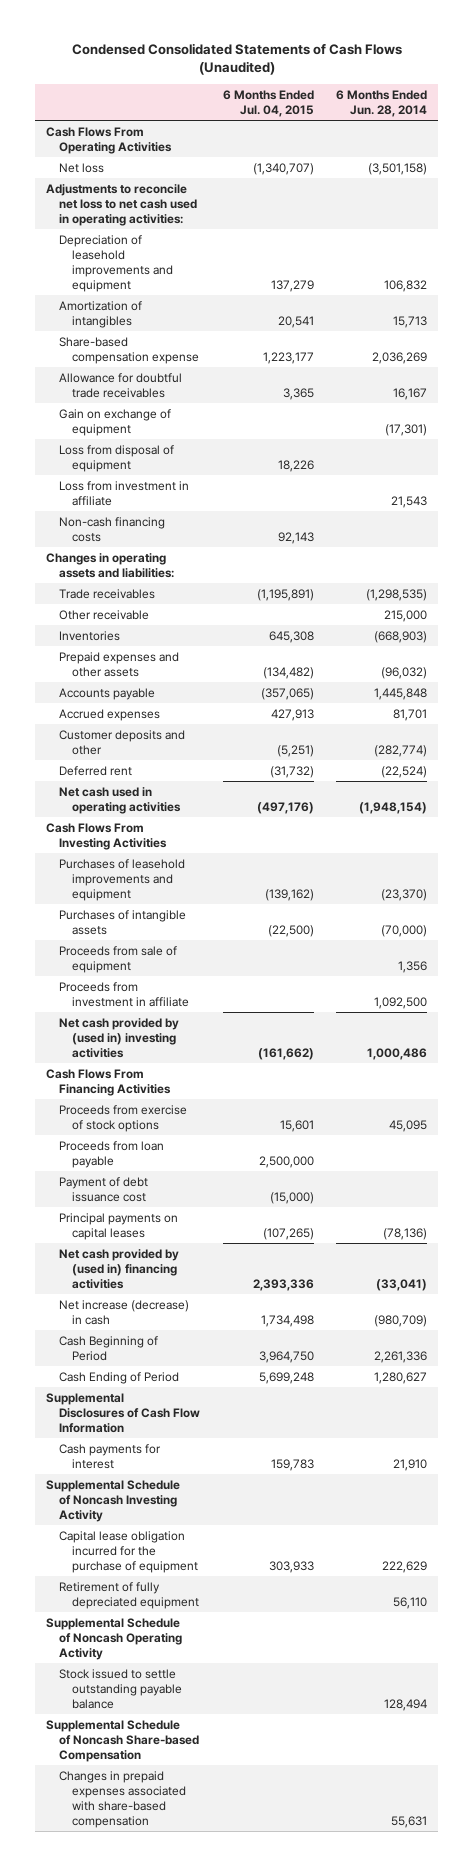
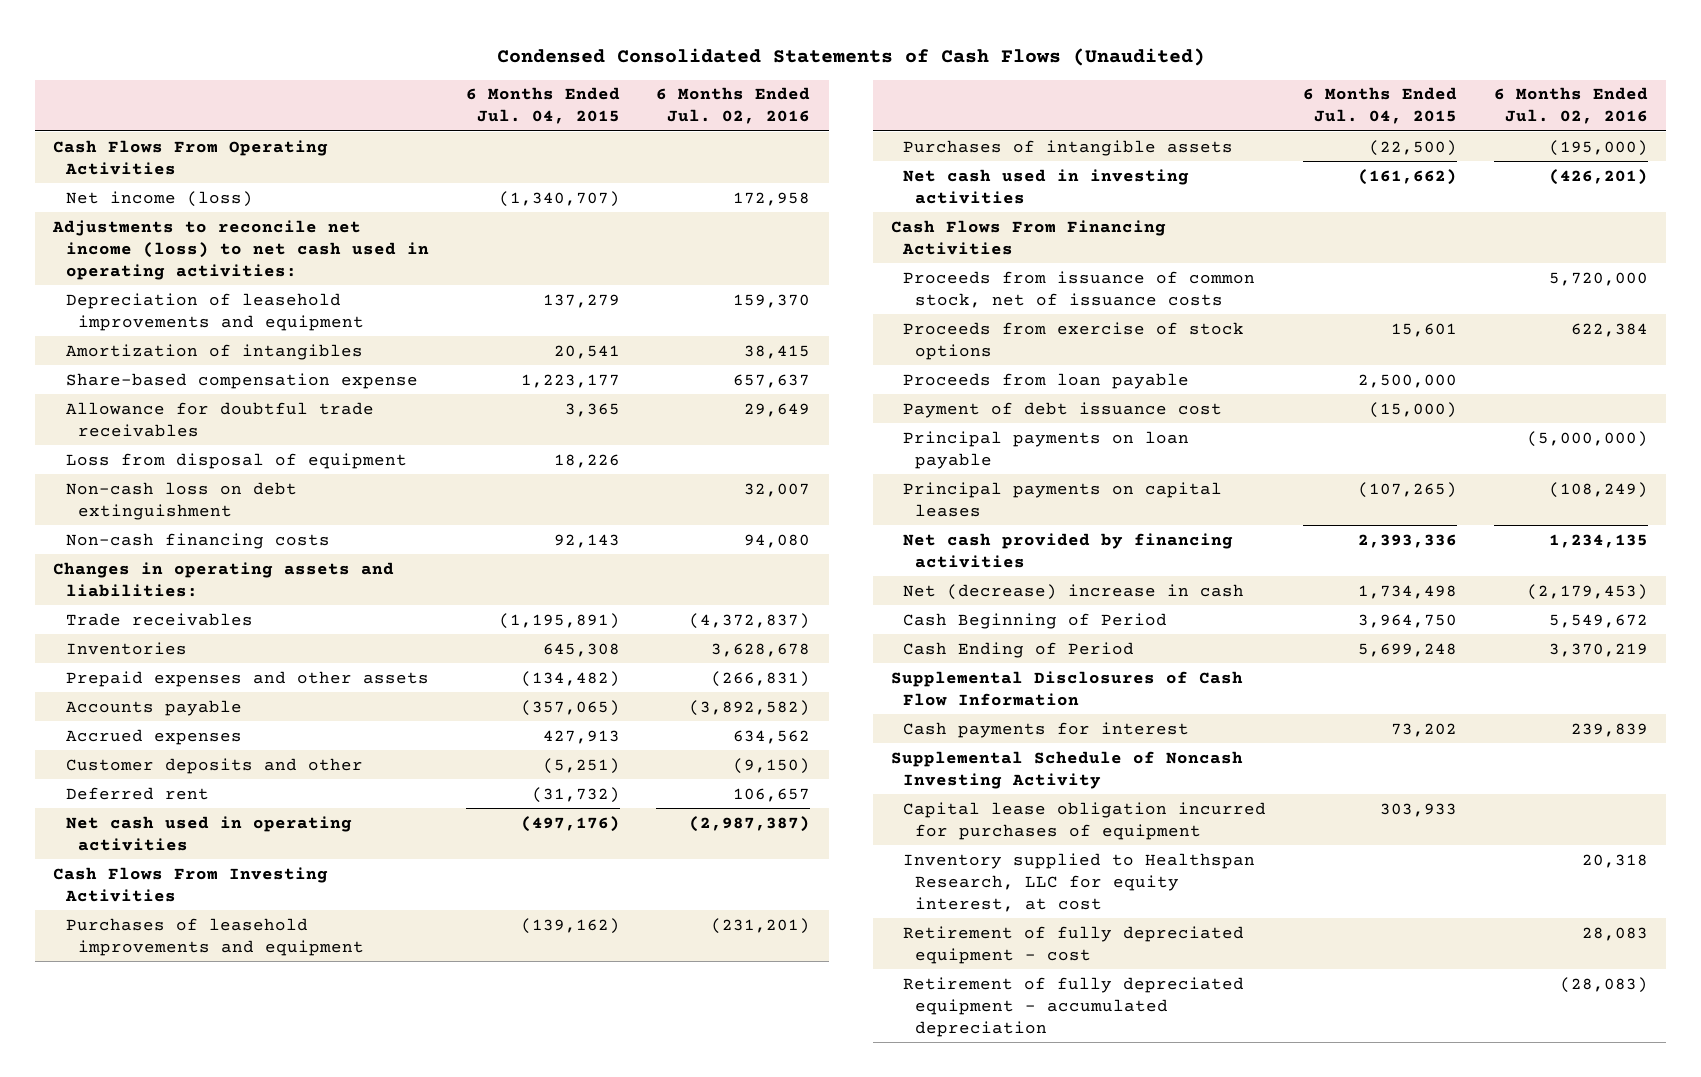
- | 6 Months Ended Jul. 04, 2015 | 6 Months Ended Jun. 28, 2014
+ | 6 Months Ended Jul. 04, 2015 | 6 Months Ended Jul. 02, 2016
- Net loss | (1,340,707) | (3,501,158)
- Adjustments to reconcile net loss to net cash used in operating activities:
+ Net income (loss) | (1,340,707) | 172,958
+ Adjustments to reconcile net income (loss) to net cash used in operating activities:
- Gain on exchange of equipment | | (17,301)
- Loss from investment in affiliate | | 21,543
+ Non-cash loss on debt extinguishment | | 32,007
- Other receivable | | 215,000
- Proceeds from sale of equipment | | 1,356
- Proceeds from investment in affiliate | | 1,092,500
- Net cash provided by (used in) investing activities | (161,662) | 1,000,486
+ Net cash used in investing activities | (161,662) | (426,201)
+ Proceeds from issuance of common stock, net of issuance costs | | 5,720,000
+ Principal payments on loan payable | | (5,000,000)
- Net cash provided by (used in) financing activities | 2,393,336 | (33,041)
- Net increase (decrease) in cash | 1,734,498 | (980,709)
+ Net cash provided by financing activities | 2,393,336 | 1,234,135
+ Net (decrease) increase in cash | 1,734,498 | (2,179,453)
- Cash payments for interest | 159,783 | 21,910
+ Cash payments for interest | 73,202 | 239,839
- Capital lease obligation incurred for the purchase of equipment | 303,933 | 222,629
- Retirement of fully depreciated equipment | | 56,110
- Supplemental Schedule of Noncash Operating Activity
- Stock issued to settle outstanding payable balance | | 128,494
- Supplemental Schedule of Noncash Share-based Compensation
- Changes in prepaid expenses associated with share-based compensation | | 55,631
+ Capital lease obligation incurred for purchases of equipment | 303,933 |
+ Inventory supplied to Healthspan Research, LLC for equity interest, at cost | | 20,318
+ Retirement of fully depreciated equipment - cost | | 28,083
+ Retirement of fully depreciated equipment - accumulated depreciation | | (28,083)

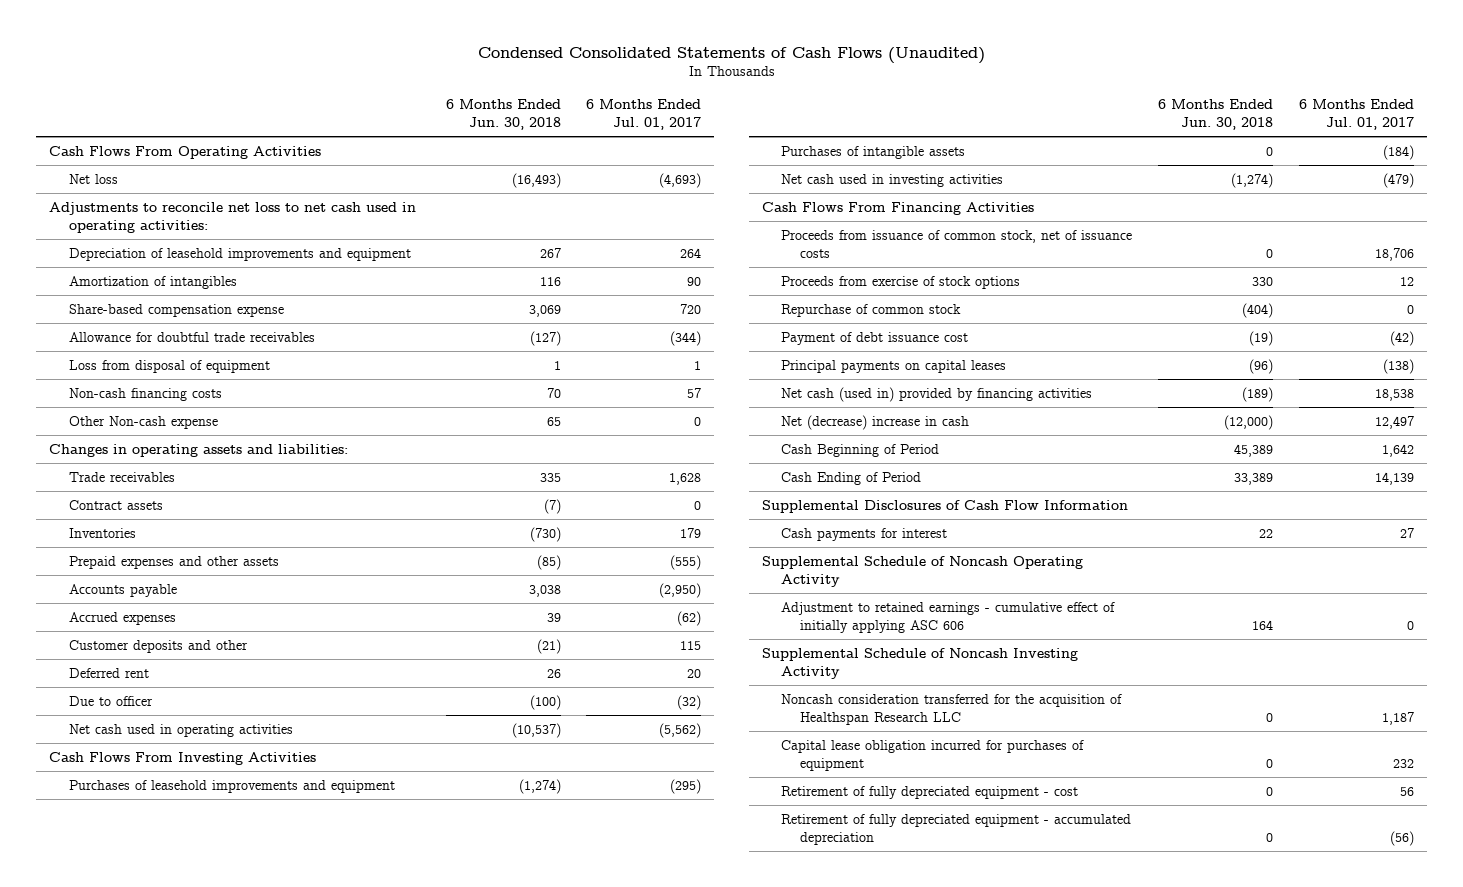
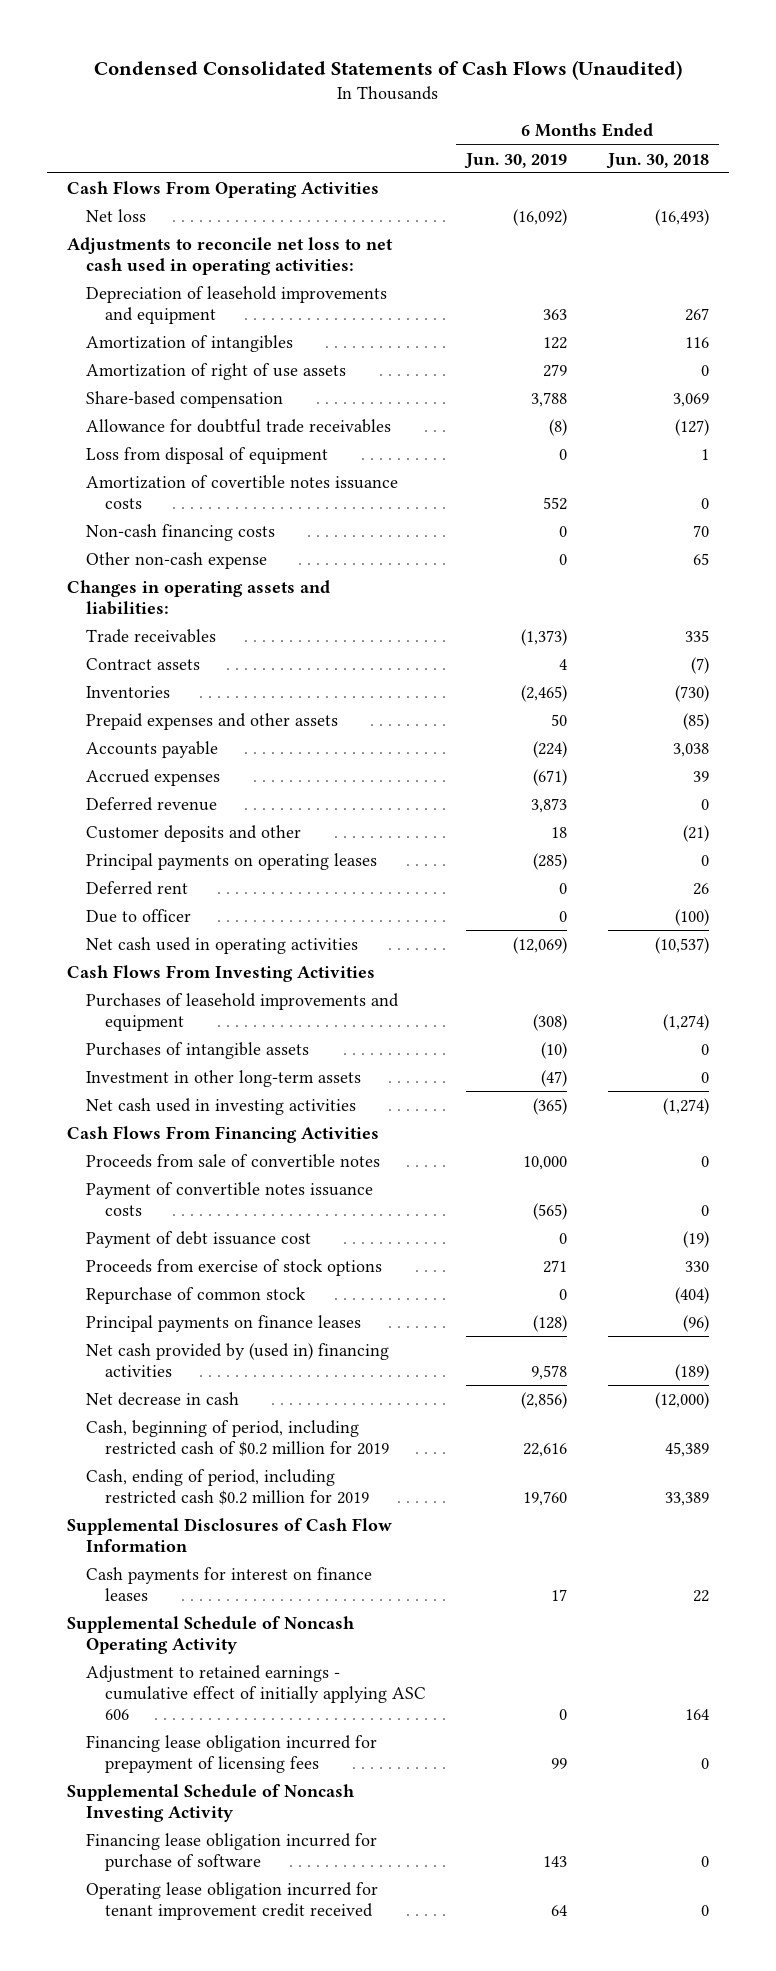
- | 6 Months Ended Jun. 30, 2018 | 6 Months Ended Jul. 01, 2017
+ | 6 Months Ended Jun. 30, 2019 | 6 Months Ended Jun. 30, 2018
- Share-based compensation expense | 3,069 | 720
+ Amortization of right of use assets | 279 | 0
+ Share-based compensation | 3,788 | 3,069
+ Amortization of covertible notes issuance costs | 552 | 0
- Other Non-cash expense | 65 | 0
+ Other non-cash expense | 0 | 65
+ Deferred revenue | 3,873 | 0
+ Principal payments on operating leases | (285) | 0
+ Investment in other long-term assets | (47) | 0
- Proceeds from issuance of common stock, net of issuance costs | 0 | 18,706
+ Proceeds from sale of convertible notes | 10,000 | 0
+ Payment of convertible notes issuance costs | (565) | 0
moved up: Payment of debt issuance cost | 0 | (19)
- Principal payments on capital leases | (96) | (138)
- Net cash (used in) provided by financing activities | (189) | 18,538
- Net (decrease) increase in cash | (12,000) | 12,497
- Cash Beginning of Period | 45,389 | 1,642
- Cash Ending of Period | 33,389 | 14,139
+ Principal payments on finance leases | (128) | (96)
+ Net cash provided by (used in) financing activities | 9,578 | (189)
+ Net decrease in cash | (2,856) | (12,000)
+ Cash, beginning of period, including restricted cash of $0.2 million for 2019 | 22,616 | 45,389
+ Cash, ending of period, including restricted cash $0.2 million for 2019 | 19,760 | 33,389
- Cash payments for interest | 22 | 27
+ Cash payments for interest on finance leases | 17 | 22
+ Financing lease obligation incurred for prepayment of licensing fees | 99 | 0
- Noncash consideration transferred for the acquisition of Healthspan Research LLC | 0 | 1,187
- Capital lease obligation incurred for purchases of equipment | 0 | 232
- Retirement of fully depreciated equipment - cost | 0 | 56
- Retirement of fully depreciated equipment - accumulated depreciation | 0 | (56)
+ Financing lease obligation incurred for purchase of software | 143 | 0
+ Operating lease obligation incurred for tenant improvement credit received | 64 | 0

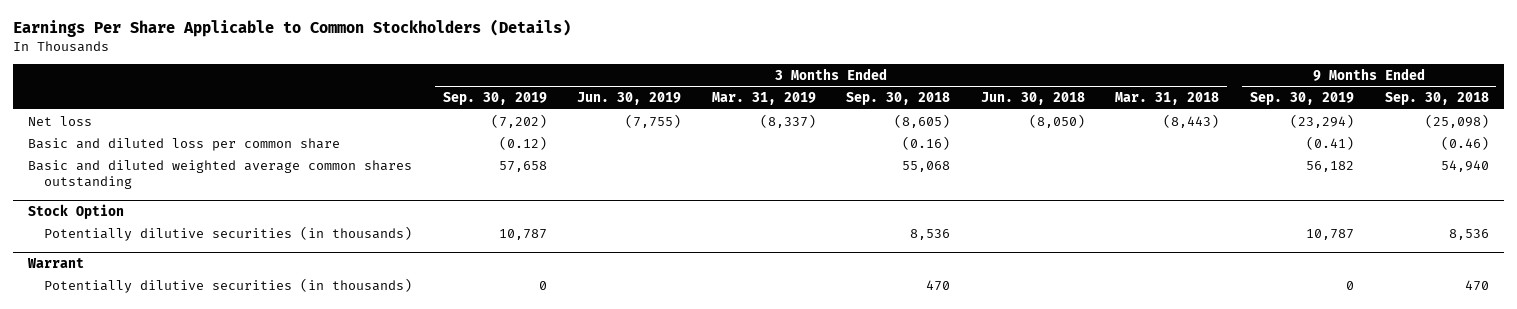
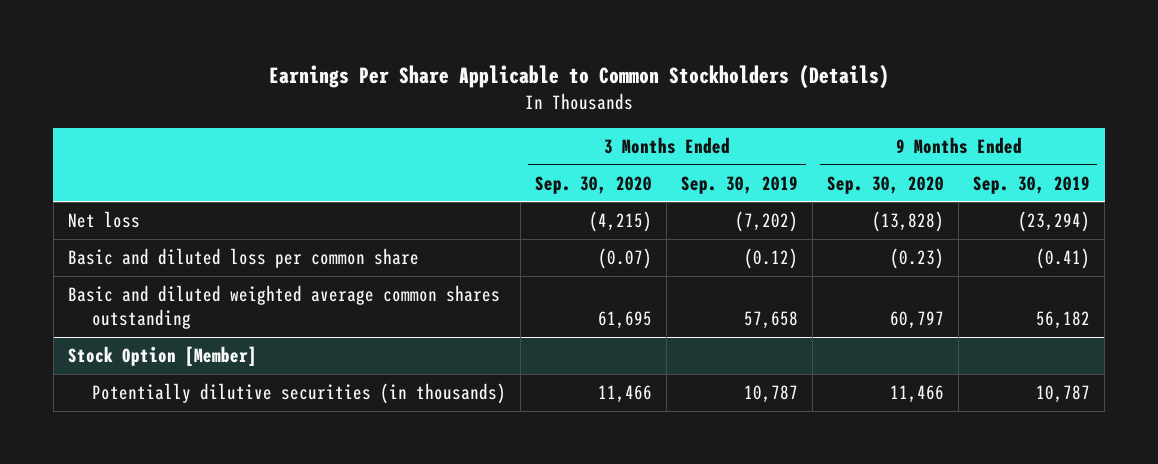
- | 3 Months Ended Sep. 30, 2019 | 3 Months Ended Jun. 30, 2019 | 3 Months Ended Mar. 31, 2019 | 3 Months Ended Sep. 30, 2018 | 3 Months Ended Jun. 30, 2018 | 3 Months Ended Mar. 31, 2018 | 9 Months Ended Sep. 30, 2019 | 9 Months Ended Sep. 30, 2018
+ | 3 Months Ended Sep. 30, 2020 | 3 Months Ended Sep. 30, 2019 | 9 Months Ended Sep. 30, 2020 | 9 Months Ended Sep. 30, 2019
- Stock Option
+ Stock Option [Member]
- Warrant
- Potentially dilutive securities (in thousands) | 0 | | | 470 | | | 0 | 470

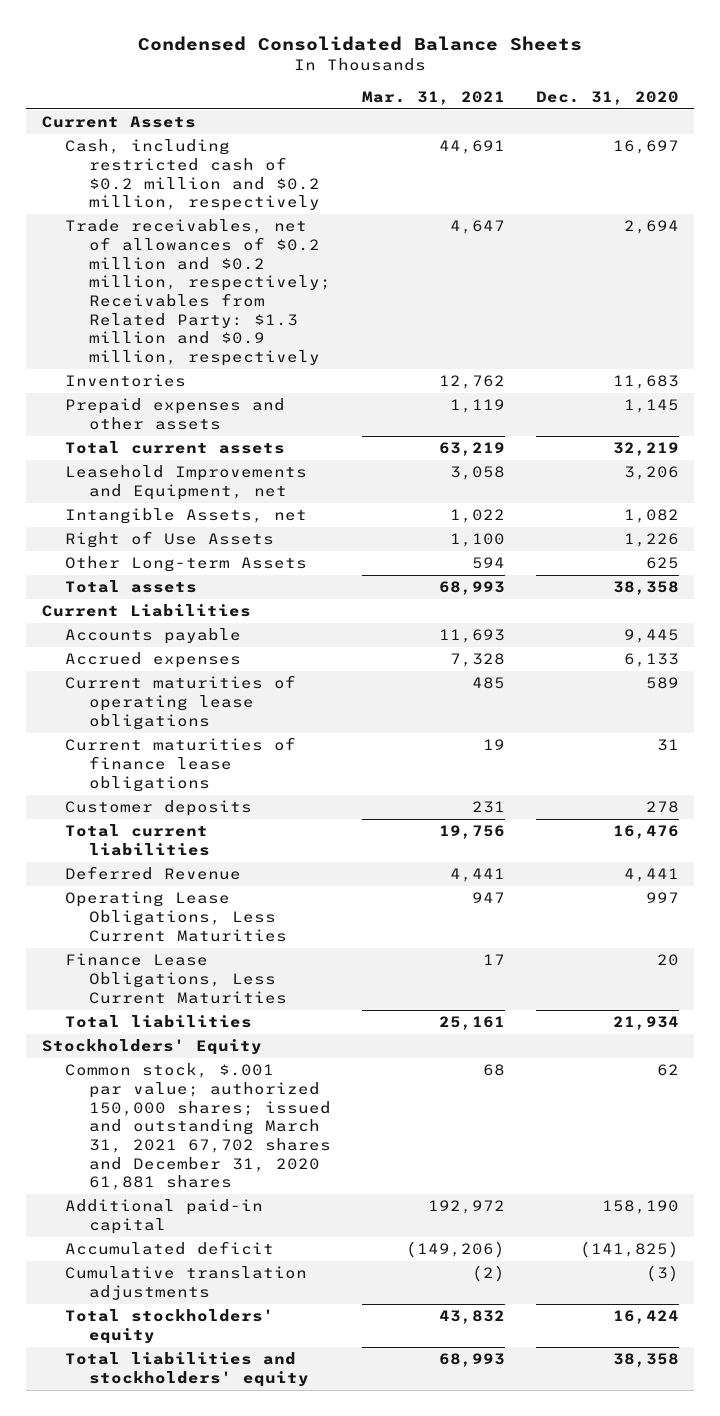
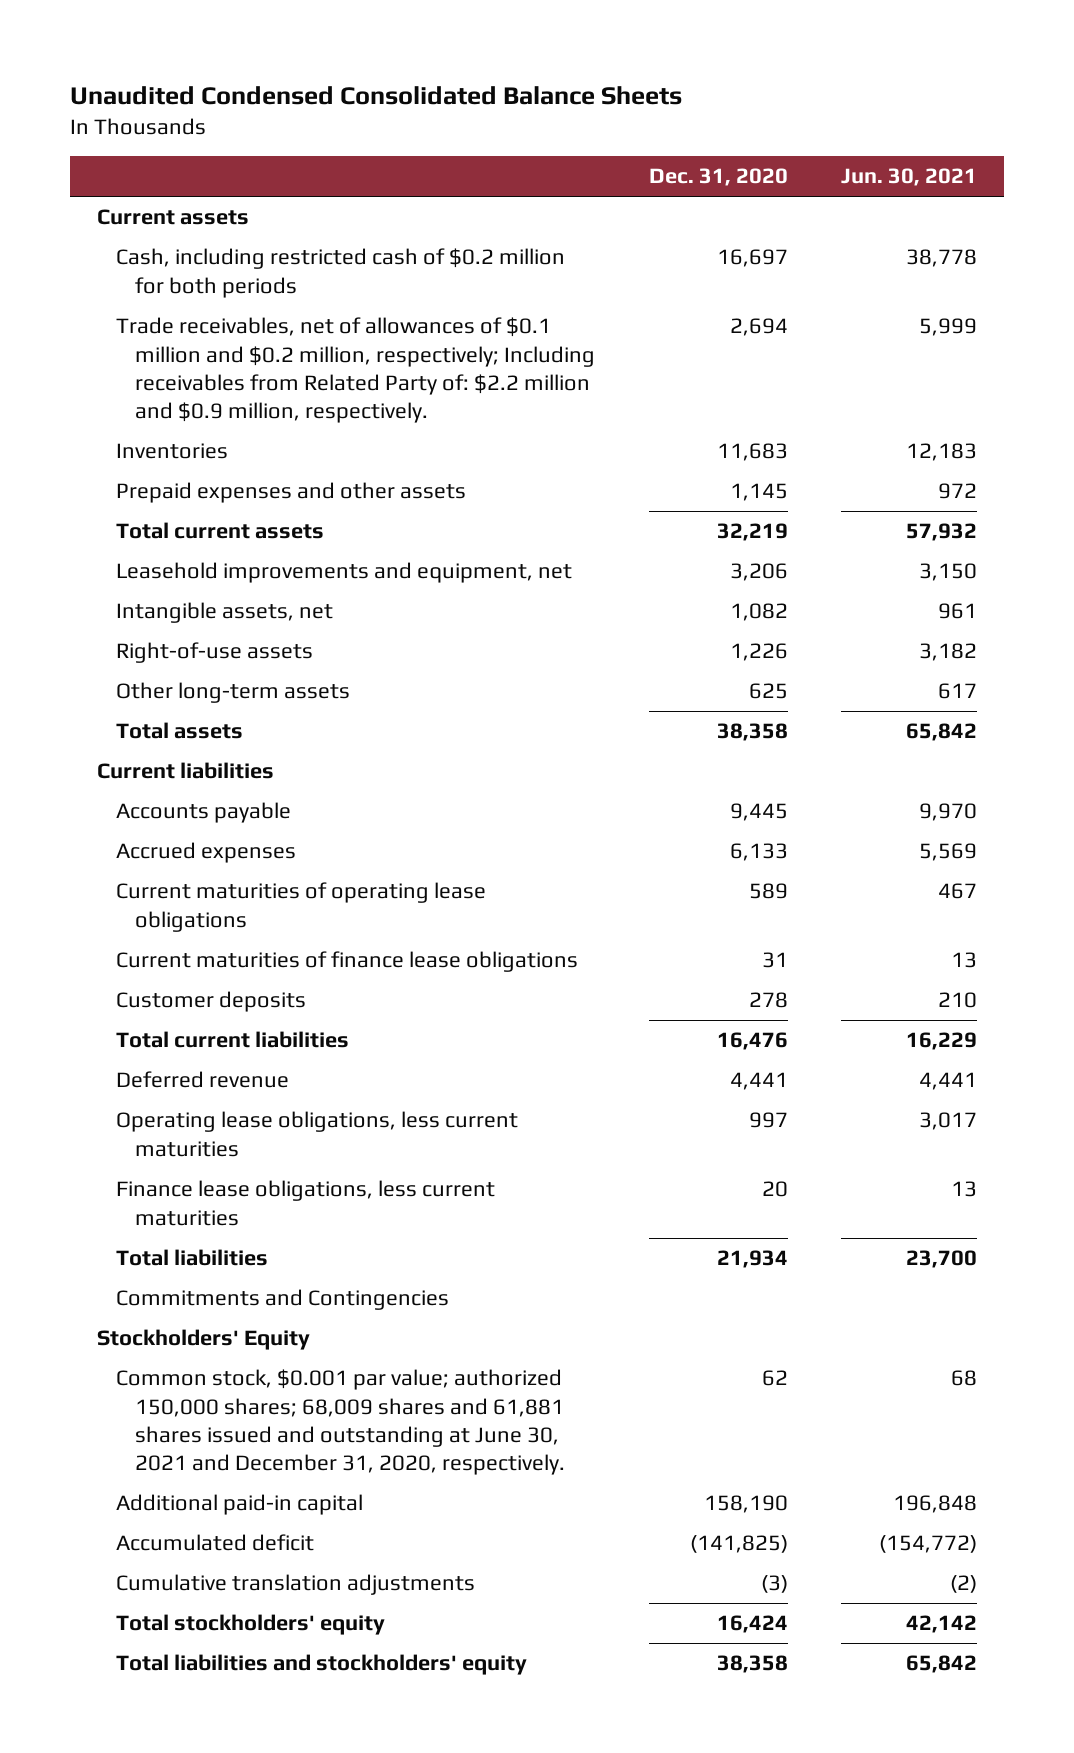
- Condensed Consolidated Balance Sheets
+ Unaudited Condensed Consolidated Balance Sheets
- | Mar. 31, 2021 | Dec. 31, 2020
+ | Dec. 31, 2020 | Jun. 30, 2021
- Current Assets
- Cash, including restricted cash of $0.2 million and $0.2 million, respectively | 44,691 | 16,697
- Trade receivables, net of allowances of $0.2 million and $0.2 million, respectively; Receivables from Related Party: $1.3 million and $0.9 million, respectively | 4,647 | 2,694
+ Current assets
+ Cash, including restricted cash of $0.2 million for both periods | 16,697 | 38,778
+ Trade receivables, net of allowances of $0.1 million and $0.2 million, respectively; Including receivables from Related Party of: $2.2 million and $0.9 million, respectively. | 2,694 | 5,999
- Leasehold Improvements and Equipment, net | 3,058 | 3,206
- Intangible Assets, net | 1,022 | 1,082
- Right of Use Assets | 1,100 | 1,226
- Other Long-term Assets | 594 | 625
+ Leasehold improvements and equipment, net | 3,206 | 3,150
+ Intangible assets, net | 1,082 | 961
+ Right-of-use assets | 1,226 | 3,182
+ Other long-term assets | 625 | 617
- Current Liabilities
+ Current liabilities
- Deferred Revenue | 4,441 | 4,441
- Operating Lease Obligations, Less Current Maturities | 947 | 997
- Finance Lease Obligations, Less Current Maturities | 17 | 20
+ Deferred revenue | 4,441 | 4,441
+ Operating lease obligations, less current maturities | 997 | 3,017
+ Finance lease obligations, less current maturities | 20 | 13
+ Commitments and Contingencies
- Common stock, $.001 par value; authorized 150,000 shares; issued and outstanding March 31, 2021 67,702 shares and December 31, 2020 61,881 shares | 68 | 62
+ Common stock, $0.001 par value; authorized 150,000 shares; 68,009 shares and 61,881 shares issued and outstanding at June 30, 2021 and December 31, 2020, respectively. | 62 | 68

